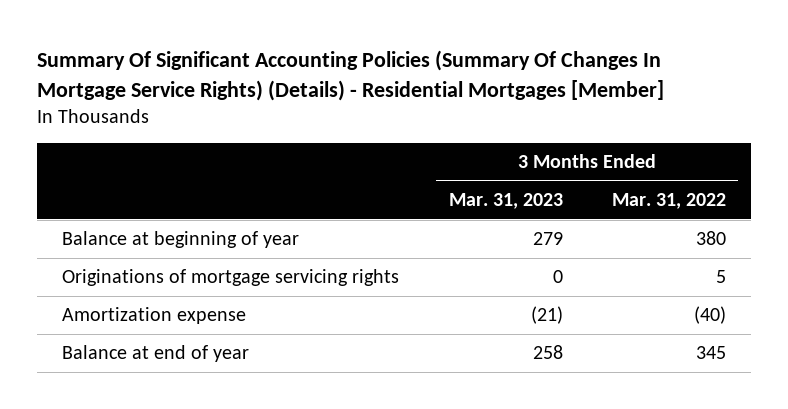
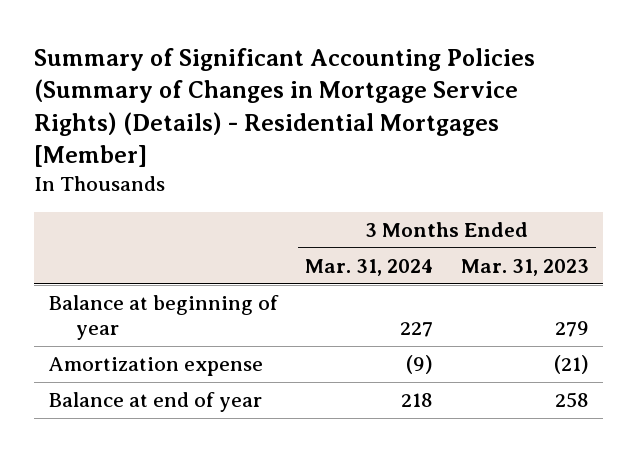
- Summary Of Significant Accounting Policies (Summary Of Changes In Mortgage Service Rights) (Details) - Residential Mortgages [Member]
+ Summary of Significant Accounting Policies (Summary of Changes in Mortgage Service Rights) (Details) - Residential Mortgages [Member]
- | 3 Months Ended Mar. 31, 2023 | 3 Months Ended Mar. 31, 2022
+ | 3 Months Ended Mar. 31, 2024 | 3 Months Ended Mar. 31, 2023
- Originations of mortgage servicing rights | 0 | 5

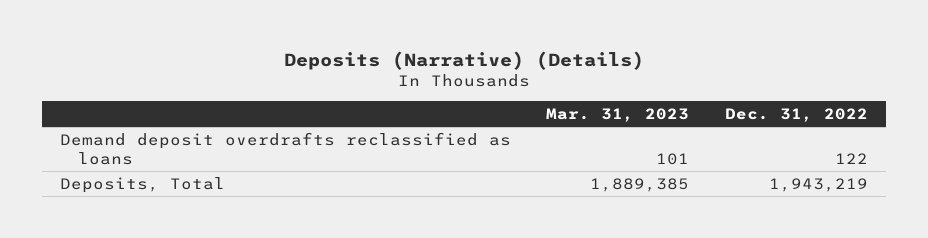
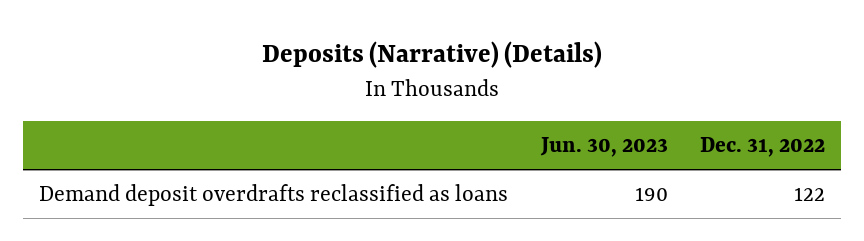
- | Mar. 31, 2023 | Dec. 31, 2022
+ | Jun. 30, 2023 | Dec. 31, 2022
- Deposits, Total | 1,889,385 | 1,943,219

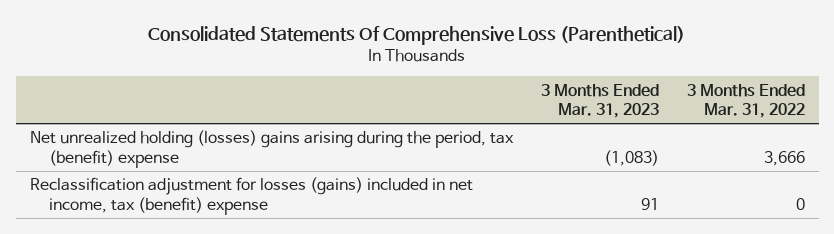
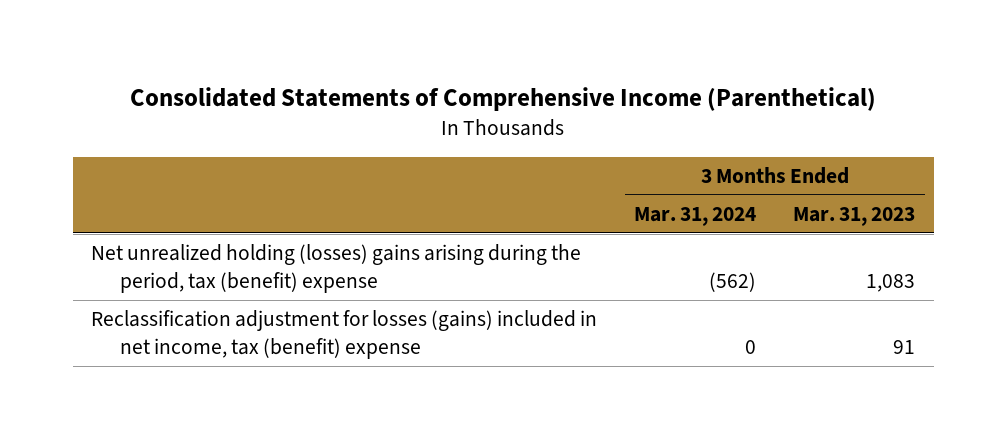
- Consolidated Statements Of Comprehensive Loss (Parenthetical)
+ Consolidated Statements of Comprehensive Income (Parenthetical)
- | 3 Months Ended Mar. 31, 2023 | 3 Months Ended Mar. 31, 2022
+ | 3 Months Ended Mar. 31, 2024 | 3 Months Ended Mar. 31, 2023
- Net unrealized holding (losses) gains arising during the period, tax (benefit) expense | (1,083) | 3,666
+ Net unrealized holding (losses) gains arising during the period, tax (benefit) expense | (562) | 1,083

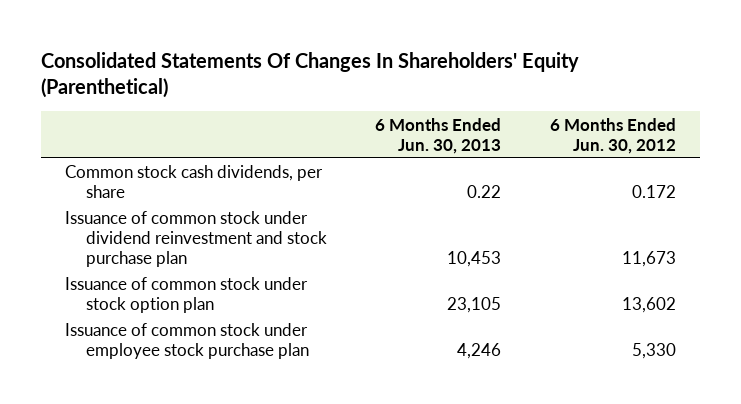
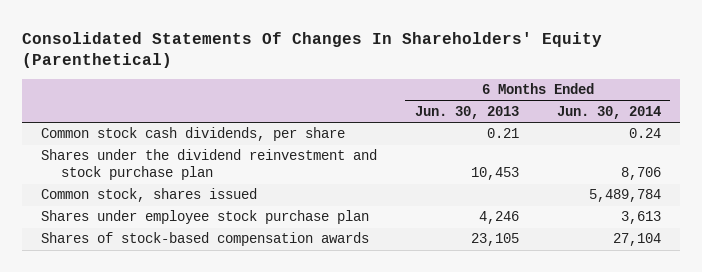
- | 6 Months Ended Jun. 30, 2013 | 6 Months Ended Jun. 30, 2012
+ | 6 Months Ended Jun. 30, 2013 | 6 Months Ended Jun. 30, 2014
- Common stock cash dividends, per share | 0.22 | 0.172
- Issuance of common stock under dividend reinvestment and stock purchase plan | 10,453 | 11,673
- Issuance of common stock under stock option plan | 23,105 | 13,602
- Issuance of common stock under employee stock purchase plan | 4,246 | 5,330
+ Common stock cash dividends, per share | 0.21 | 0.24
+ Shares under the dividend reinvestment and stock purchase plan | 10,453 | 8,706
+ Common stock, shares issued | | 5,489,784
+ Shares under employee stock purchase plan | 4,246 | 3,613
+ Shares of stock-based compensation awards | 23,105 | 27,104

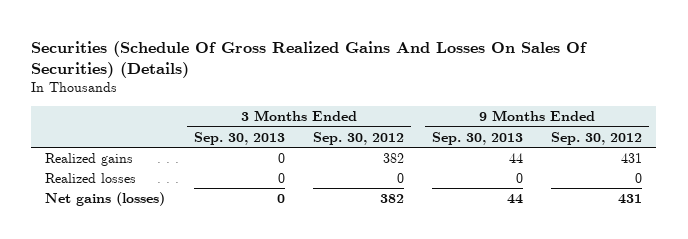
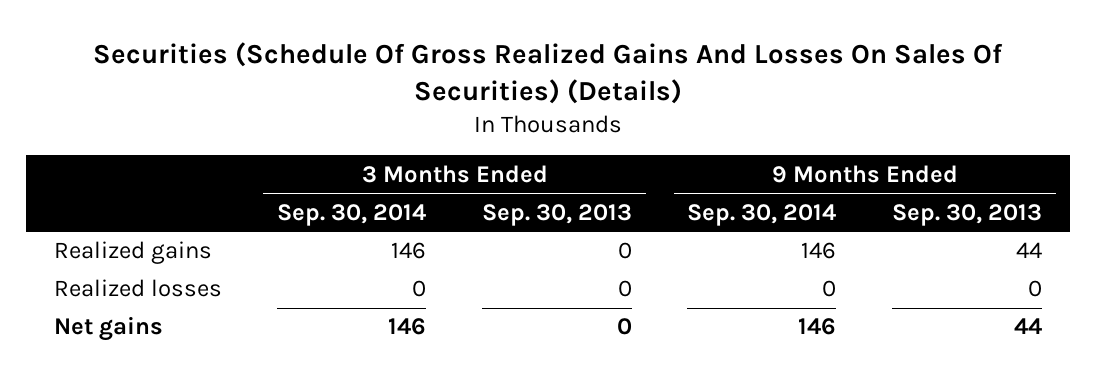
- | 3 Months Ended Sep. 30, 2013 | 3 Months Ended Sep. 30, 2012 | 9 Months Ended Sep. 30, 2013 | 9 Months Ended Sep. 30, 2012
+ | 3 Months Ended Sep. 30, 2014 | 3 Months Ended Sep. 30, 2013 | 9 Months Ended Sep. 30, 2014 | 9 Months Ended Sep. 30, 2013
- Net gains (losses) | 0 | 382 | 44 | 431
+ Net gains | 146 | 0 | 146 | 44

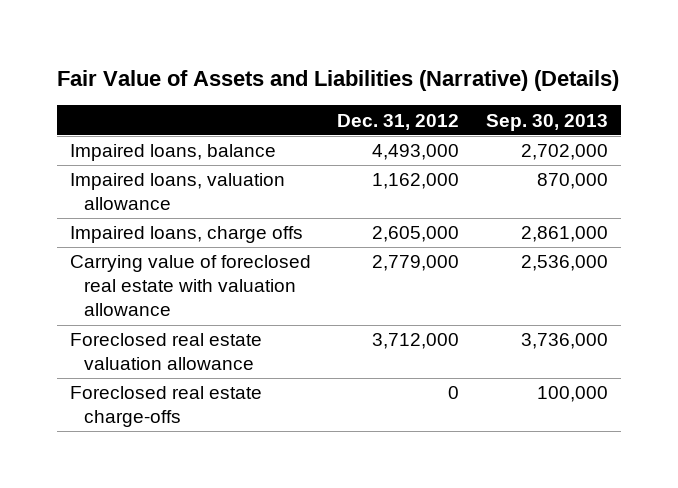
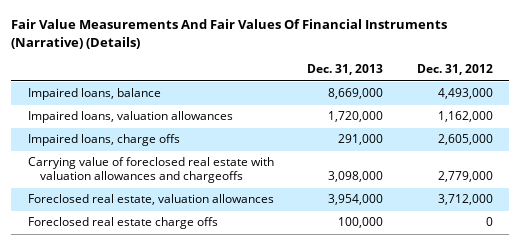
- Fair Value of Assets and Liabilities (Narrative) (Details)
+ Fair Value Measurements And Fair Values Of Financial Instruments (Narrative) (Details)
- | Dec. 31, 2012 | Sep. 30, 2013
+ | Dec. 31, 2013 | Dec. 31, 2012
- Impaired loans, valuation allowance | 1,162,000 | 870,000
+ Impaired loans, valuation allowances | 1,720,000 | 1,162,000
- Carrying value of foreclosed real estate with valuation allowance | 2,779,000 | 2,536,000
- Foreclosed real estate valuation allowance | 3,712,000 | 3,736,000
- Foreclosed real estate charge-offs | 0 | 100,000
+ Carrying value of foreclosed real estate with valuation allowances and chargeoffs | 3,098,000 | 2,779,000
+ Foreclosed real estate, valuation allowances | 3,954,000 | 3,712,000
+ Foreclosed real estate charge offs | 100,000 | 0

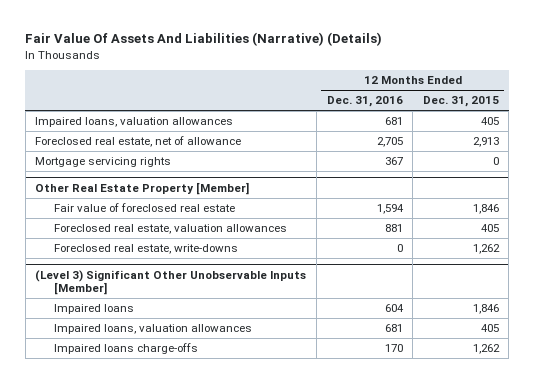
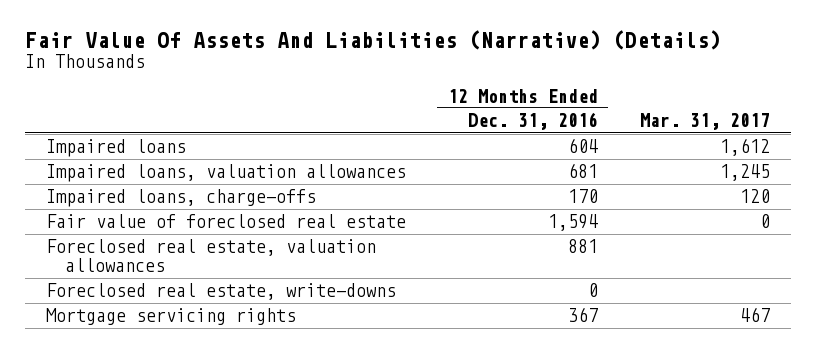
- | 12 Months Ended Dec. 31, 2016 | 12 Months Ended Dec. 31, 2015
+ | 12 Months Ended Dec. 31, 2016 | Mar. 31, 2017
+ Impaired loans | 604 | 1,612
- Foreclosed real estate, net of allowance | 2,705 | 2,913
- Other Real Estate Property [Member]
+ Impaired loans, charge-offs | 170 | 120
- (Level 3) Significant Other Unobservable Inputs [Member]
- Impaired loans | 604 | 1,846
- Impaired loans, valuation allowances | 681 | 405
- Impaired loans charge-offs | 170 | 1,262
moved down: Mortgage servicing rights | 367 | 467

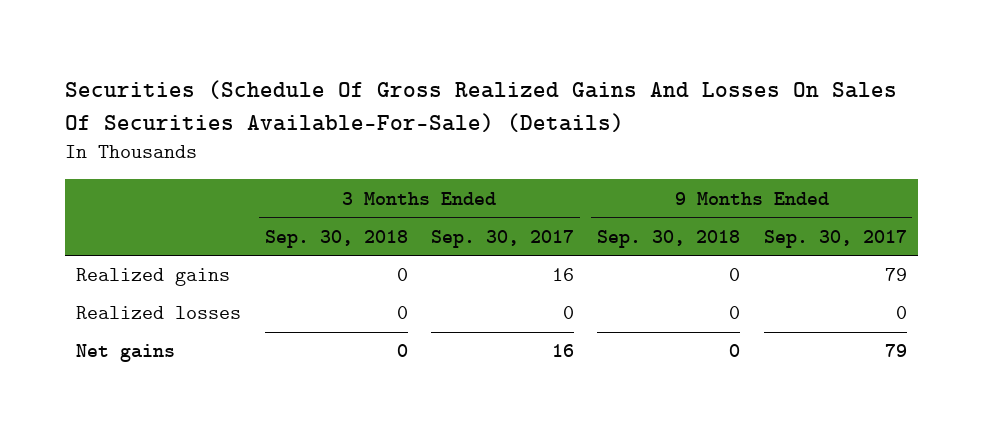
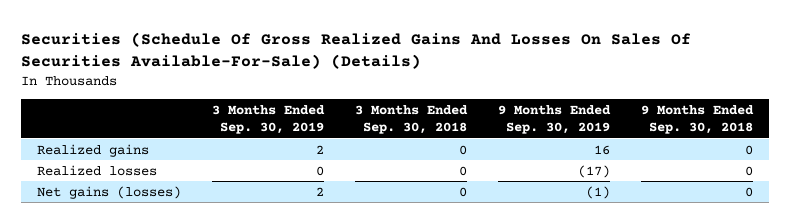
- | 3 Months Ended Sep. 30, 2018 | 3 Months Ended Sep. 30, 2017 | 9 Months Ended Sep. 30, 2018 | 9 Months Ended Sep. 30, 2017
+ | 3 Months Ended Sep. 30, 2019 | 3 Months Ended Sep. 30, 2018 | 9 Months Ended Sep. 30, 2019 | 9 Months Ended Sep. 30, 2018
- Net gains | 0 | 16 | 0 | 79
+ Net gains (losses) | 2 | 0 | (1) | 0

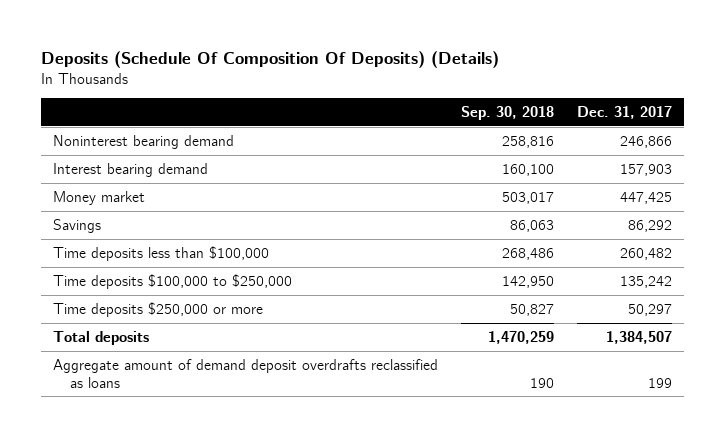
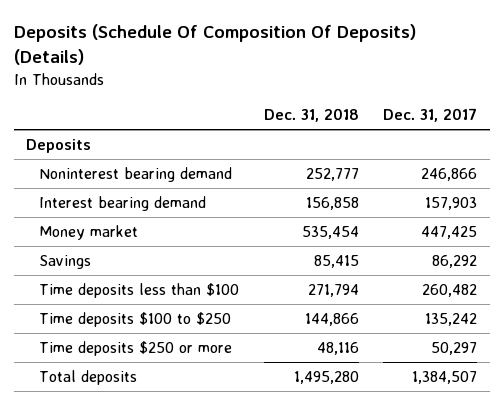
- | Sep. 30, 2018 | Dec. 31, 2017
+ | Dec. 31, 2018 | Dec. 31, 2017
+ Deposits
- Time deposits less than $100,000 | 268,486 | 260,482
- Time deposits $100,000 to $250,000 | 142,950 | 135,242
- Time deposits $250,000 or more | 50,827 | 50,297
+ Time deposits less than $100 | 271,794 | 260,482
+ Time deposits $100 to $250 | 144,866 | 135,242
+ Time deposits $250 or more | 48,116 | 50,297
- Aggregate amount of demand deposit overdrafts reclassified as loans | 190 | 199

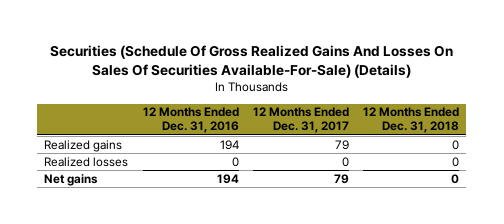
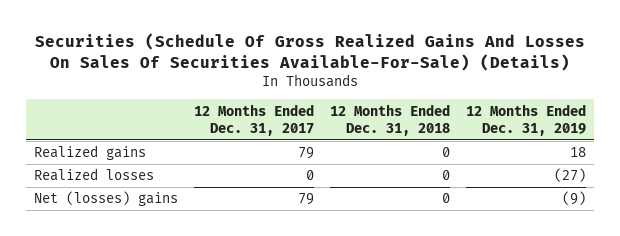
- | 12 Months Ended Dec. 31, 2016 | 12 Months Ended Dec. 31, 2017 | 12 Months Ended Dec. 31, 2018
+ | 12 Months Ended Dec. 31, 2017 | 12 Months Ended Dec. 31, 2018 | 12 Months Ended Dec. 31, 2019
- Net gains | 194 | 79 | 0
+ Net (losses) gains | 79 | 0 | (9)

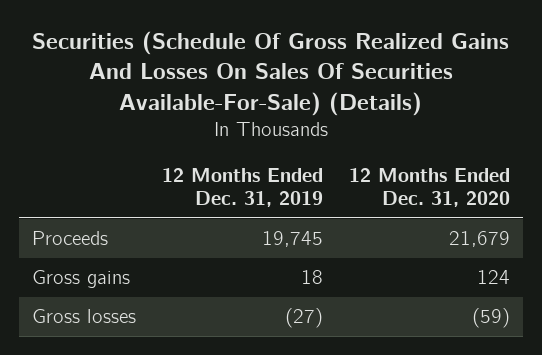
- | 12 Months Ended Dec. 31, 2017 | 12 Months Ended Dec. 31, 2018 | 12 Months Ended Dec. 31, 2019
+ | 12 Months Ended Dec. 31, 2019 | 12 Months Ended Dec. 31, 2020
- Realized gains | 79 | 0 | 18
- Realized losses | 0 | 0 | (27)
- Net (losses) gains | 79 | 0 | (9)
+ Proceeds | 19,745 | 21,679
+ Gross gains | 18 | 124
+ Gross losses | (27) | (59)

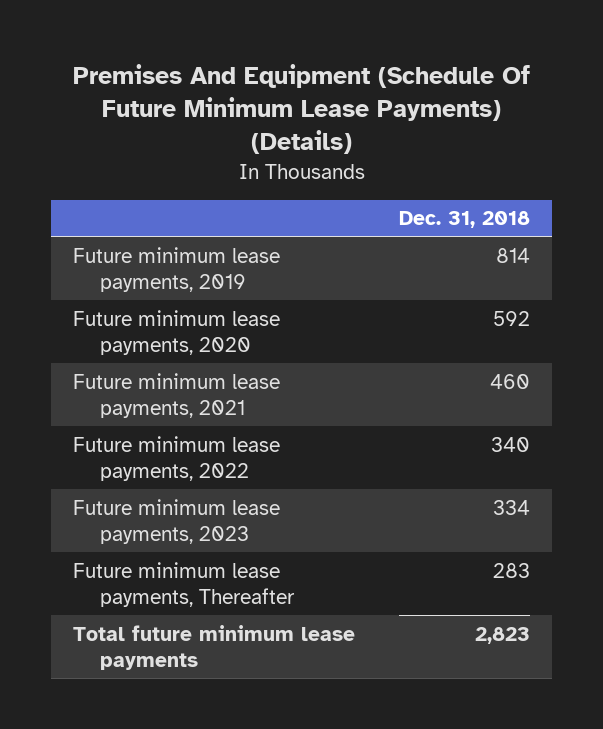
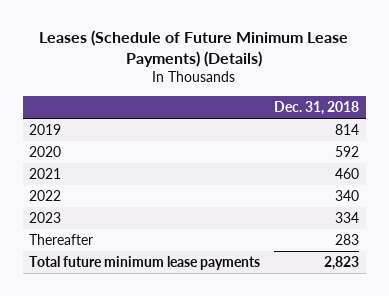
- Premises And Equipment (Schedule Of Future Minimum Lease Payments) (Details)
+ Leases (Schedule of Future Minimum Lease Payments) (Details)
- Future minimum lease payments, 2019 | 814
- Future minimum lease payments, 2020 | 592
- Future minimum lease payments, 2021 | 460
- Future minimum lease payments, 2022 | 340
- Future minimum lease payments, 2023 | 334
- Future minimum lease payments, Thereafter | 283
+ 2019 | 814
+ 2020 | 592
+ 2021 | 460
+ 2022 | 340
+ 2023 | 334
+ Thereafter | 283

